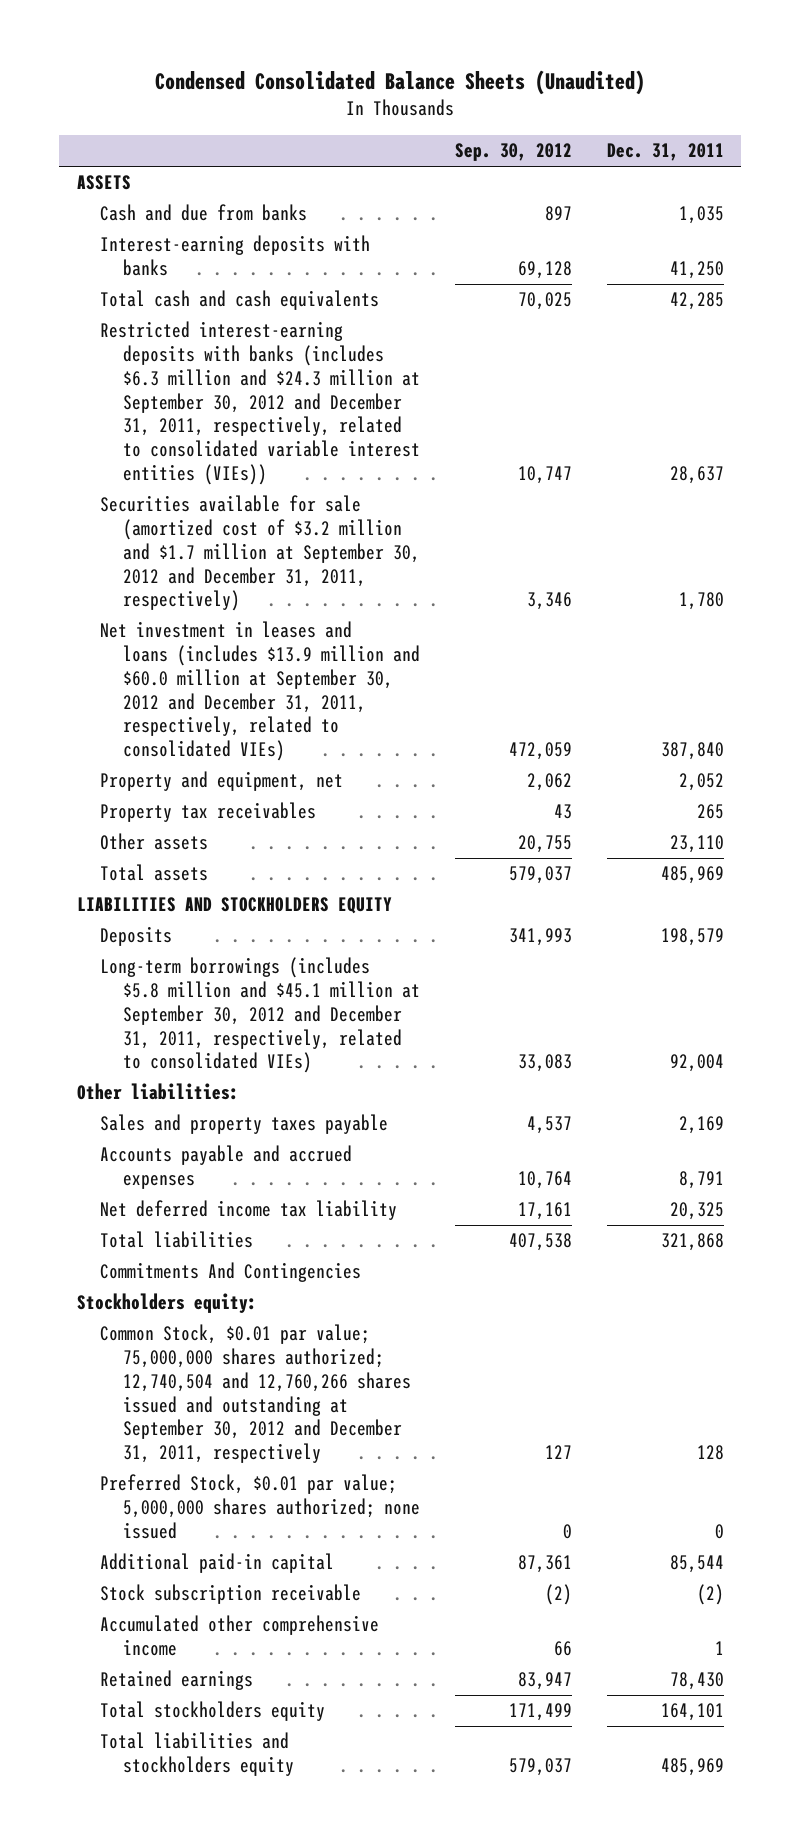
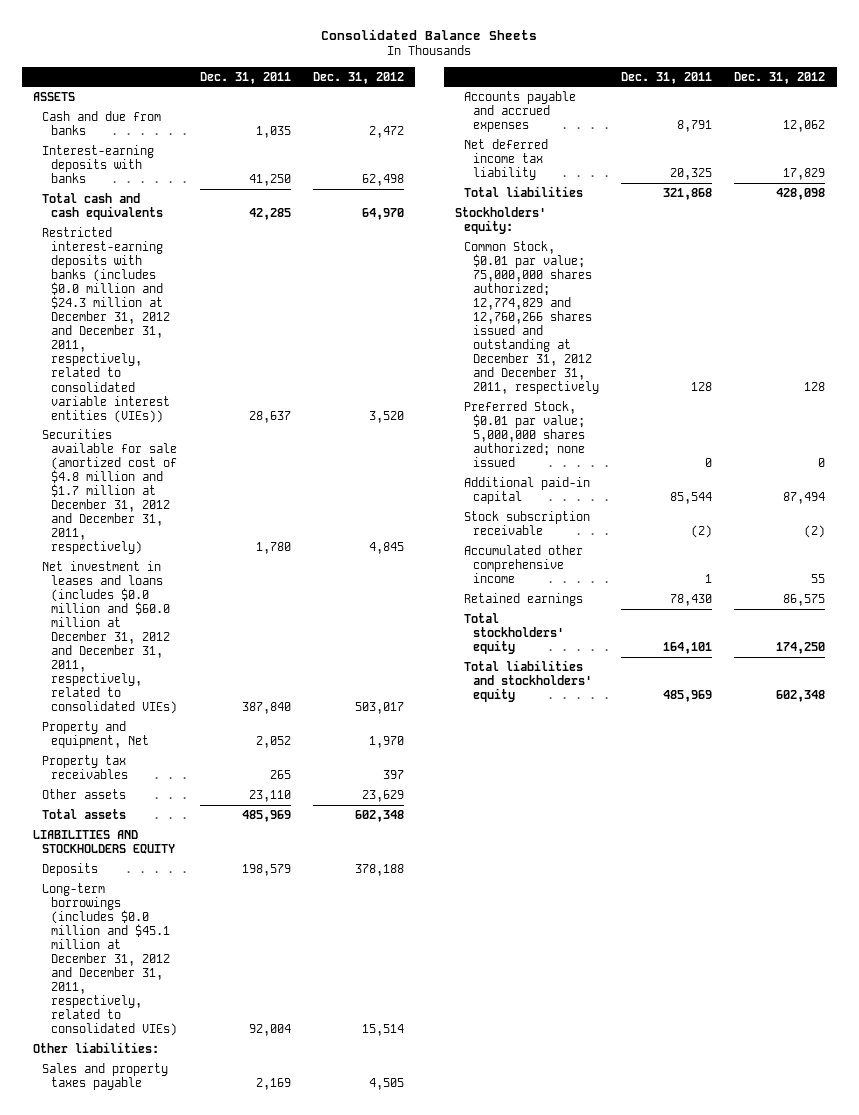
- Condensed Consolidated Balance Sheets (Unaudited)
+ Consolidated Balance Sheets
- | Sep. 30, 2012 | Dec. 31, 2011
+ | Dec. 31, 2011 | Dec. 31, 2012
- Restricted interest-earning deposits with banks (includes $6.3 million and $24.3 million at September 30, 2012 and December 31, 2011, respectively, related to consolidated variable interest entities (VIEs)) | 10,747 | 28,637
- Securities available for sale (amortized cost of $3.2 million and $1.7 million at September 30, 2012 and December 31, 2011, respectively) | 3,346 | 1,780
- Net investment in leases and loans (includes $13.9 million and $60.0 million at September 30, 2012 and December 31, 2011, respectively, related to consolidated VIEs) | 472,059 | 387,840
- Property and equipment, net | 2,062 | 2,052
+ Restricted interest-earning deposits with banks (includes $0.0 million and $24.3 million at December 31, 2012 and December 31, 2011, respectively, related to consolidated variable interest entities (VIEs)) | 28,637 | 3,520
+ Securities available for sale (amortized cost of $4.8 million and $1.7 million at December 31, 2012 and December 31, 2011, respectively) | 1,780 | 4,845
+ Net investment in leases and loans (includes $0.0 million and $60.0 million at December 31, 2012 and December 31, 2011, respectively, related to consolidated VIEs) | 387,840 | 503,017
+ Property and equipment, Net | 2,052 | 1,970
- Long-term borrowings (includes $5.8 million and $45.1 million at September 30, 2012 and December 31, 2011, respectively, related to consolidated VIEs) | 33,083 | 92,004
+ Long-term borrowings (includes $0.0 million and $45.1 million at December 31, 2012 and December 31, 2011, respectively, related to consolidated VIEs) | 92,004 | 15,514
- Commitments And Contingencies
- Stockholders equity:
- Common Stock, $0.01 par value; 75,000,000 shares authorized; 12,740,504 and 12,760,266 shares issued and outstanding at September 30, 2012 and December 31, 2011, respectively | 127 | 128
+ Stockholders' equity:
+ Common Stock, $0.01 par value; 75,000,000 shares authorized; 12,774,829 and 12,760,266 shares issued and outstanding at December 31, 2012 and December 31, 2011, respectively | 128 | 128
- Total stockholders equity | 171,499 | 164,101
- Total liabilities and stockholders equity | 579,037 | 485,969
+ Total stockholders' equity | 164,101 | 174,250
+ Total liabilities and stockholders' equity | 485,969 | 602,348

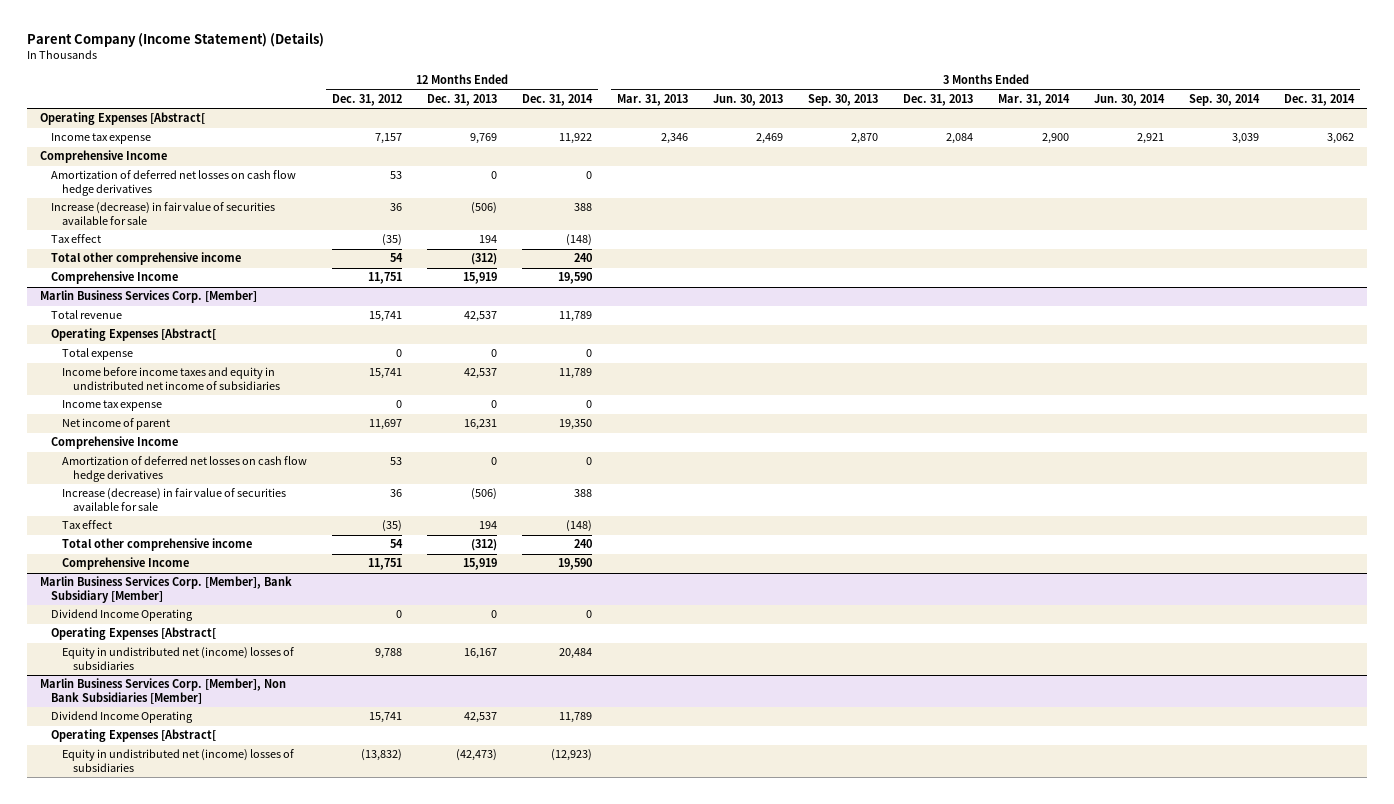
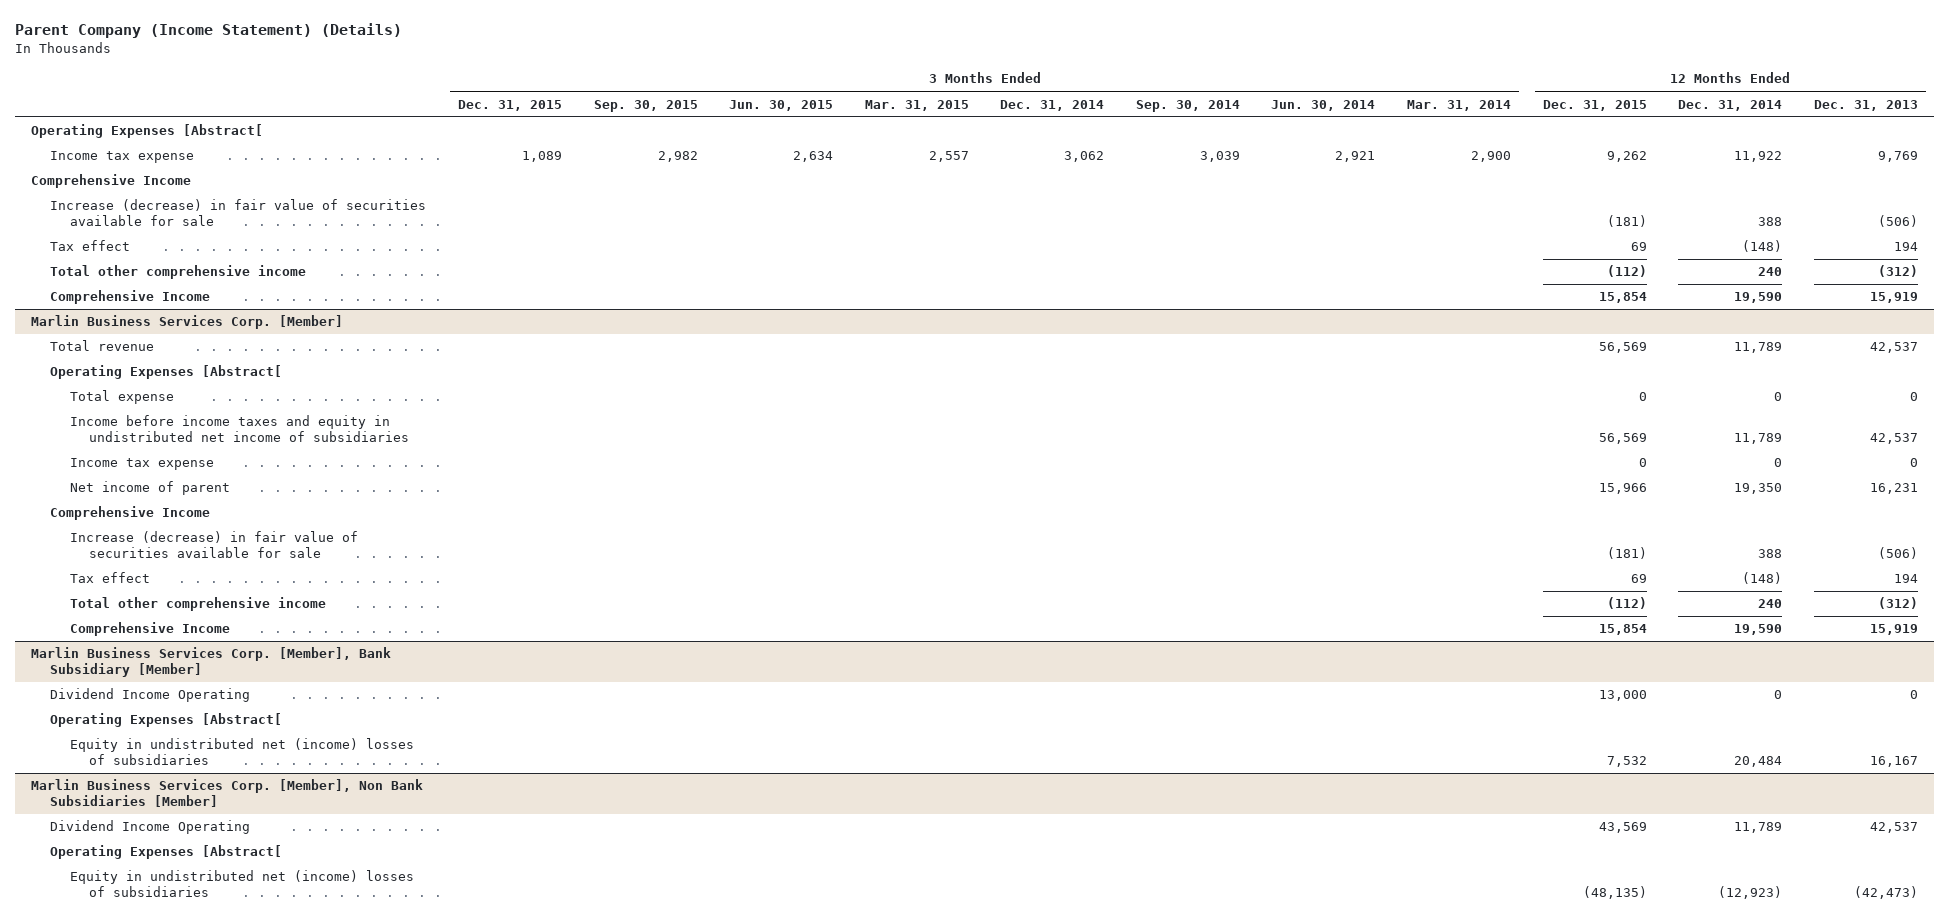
- | 12 Months Ended Dec. 31, 2012 | 12 Months Ended Dec. 31, 2013 | 12 Months Ended Dec. 31, 2014 | 3 Months Ended Mar. 31, 2013 | 3 Months Ended Jun. 30, 2013 | 3 Months Ended Sep. 30, 2013 | 3 Months Ended Dec. 31, 2013 | 3 Months Ended Mar. 31, 2014 | 3 Months Ended Jun. 30, 2014 | 3 Months Ended Sep. 30, 2014 | 3 Months Ended Dec. 31, 2014
+ | 3 Months Ended Dec. 31, 2015 | 3 Months Ended Sep. 30, 2015 | 3 Months Ended Jun. 30, 2015 | 3 Months Ended Mar. 31, 2015 | 3 Months Ended Dec. 31, 2014 | 3 Months Ended Sep. 30, 2014 | 3 Months Ended Jun. 30, 2014 | 3 Months Ended Mar. 31, 2014 | 12 Months Ended Dec. 31, 2015 | 12 Months Ended Dec. 31, 2014 | 12 Months Ended Dec. 31, 2013
- Amortization of deferred net losses on cash flow hedge derivatives | 53 | 0 | 0 | | | | | | | |
@ Marlin Business Services Corp. [Member]
- Amortization of deferred net losses on cash flow hedge derivatives | 53 | 0 | 0 | | | | | | | |

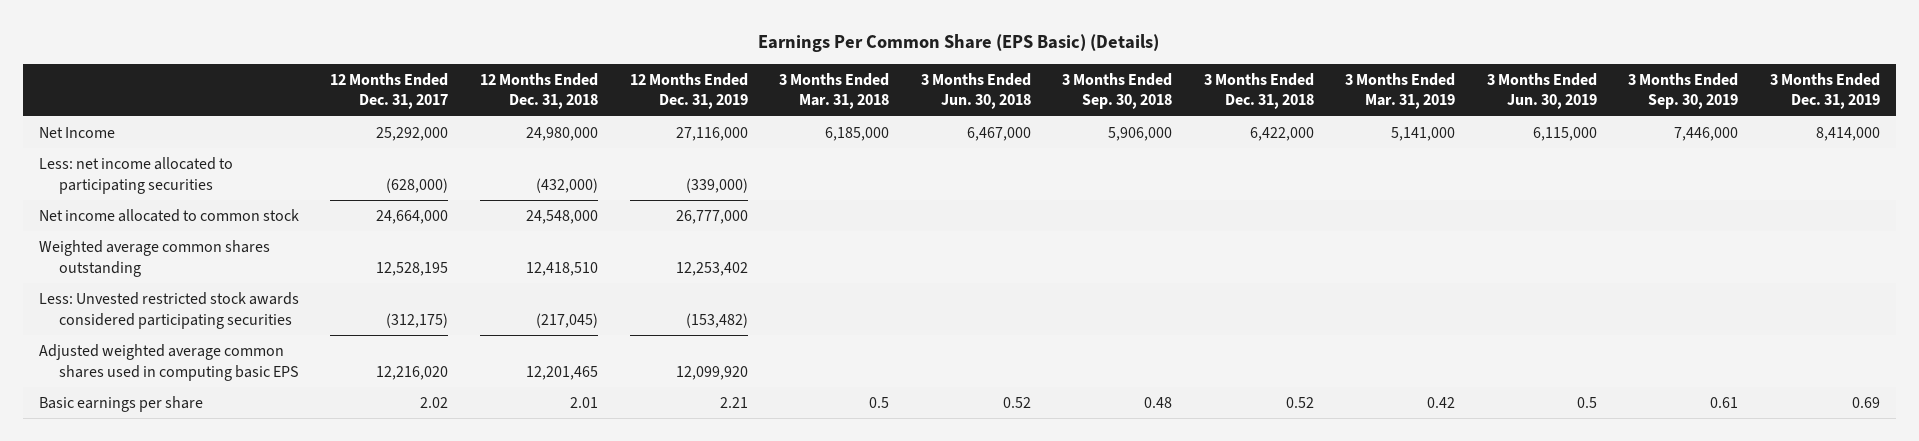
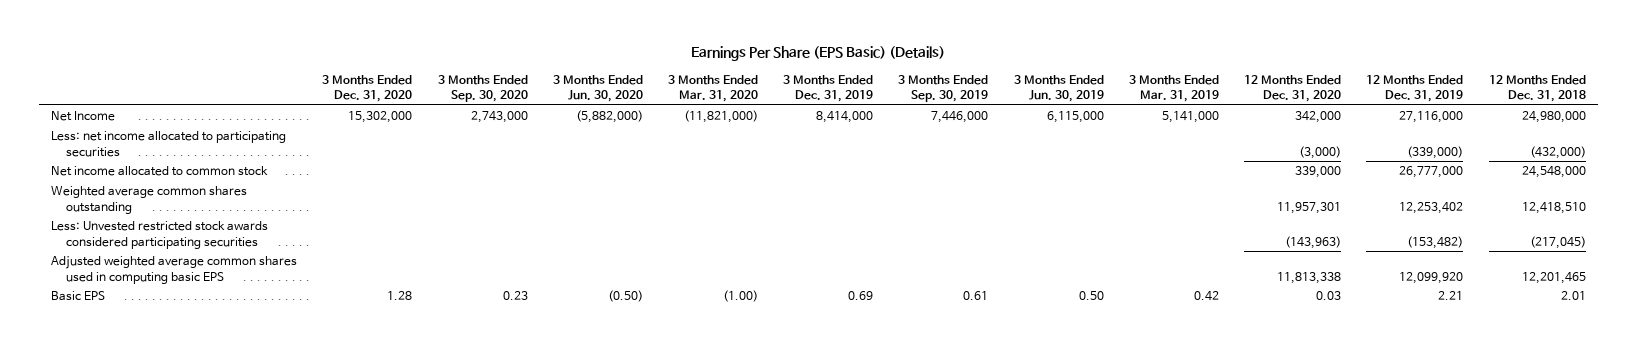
- Earnings Per Common Share (EPS Basic) (Details)
+ Earnings Per Share (EPS Basic) (Details)
- | 12 Months Ended Dec. 31, 2017 | 12 Months Ended Dec. 31, 2018 | 12 Months Ended Dec. 31, 2019 | 3 Months Ended Mar. 31, 2018 | 3 Months Ended Jun. 30, 2018 | 3 Months Ended Sep. 30, 2018 | 3 Months Ended Dec. 31, 2018 | 3 Months Ended Mar. 31, 2019 | 3 Months Ended Jun. 30, 2019 | 3 Months Ended Sep. 30, 2019 | 3 Months Ended Dec. 31, 2019
+ | 3 Months Ended Dec. 31, 2020 | 3 Months Ended Sep. 30, 2020 | 3 Months Ended Jun. 30, 2020 | 3 Months Ended Mar. 31, 2020 | 3 Months Ended Dec. 31, 2019 | 3 Months Ended Sep. 30, 2019 | 3 Months Ended Jun. 30, 2019 | 3 Months Ended Mar. 31, 2019 | 12 Months Ended Dec. 31, 2020 | 12 Months Ended Dec. 31, 2019 | 12 Months Ended Dec. 31, 2018
- Basic earnings per share | 2.02 | 2.01 | 2.21 | 0.5 | 0.52 | 0.48 | 0.52 | 0.42 | 0.5 | 0.61 | 0.69
+ Basic EPS | 1.28 | 0.23 | (0.50) | (1.00) | 0.69 | 0.61 | 0.50 | 0.42 | 0.03 | 2.21 | 2.01

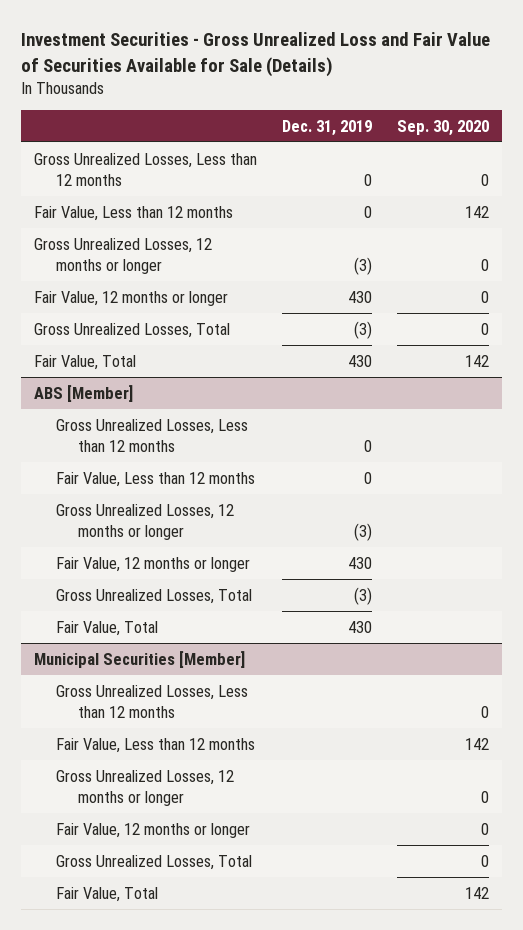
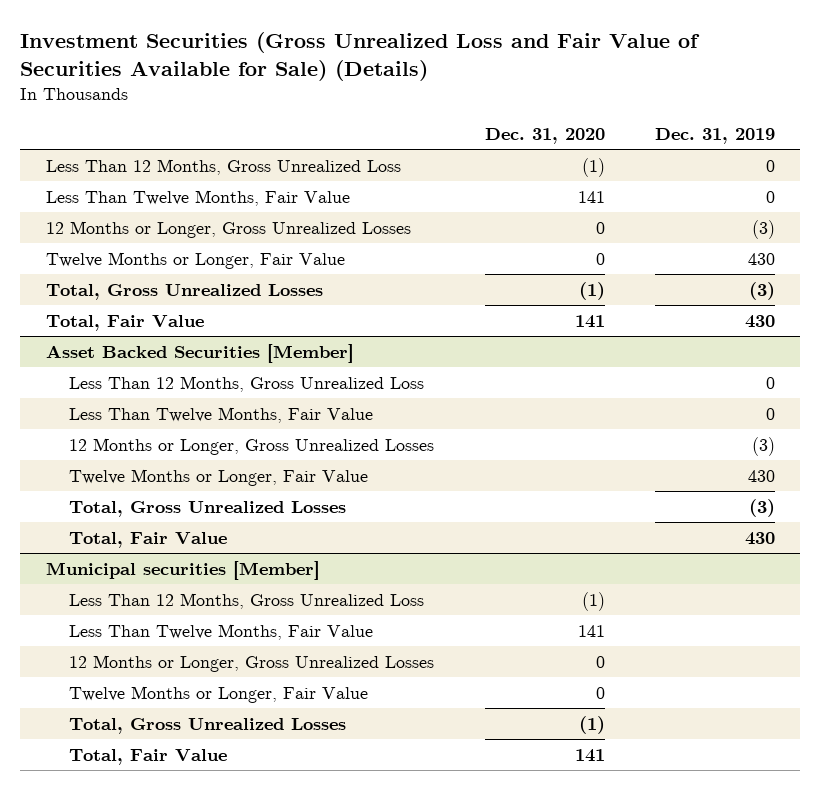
- Investment Securities - Gross Unrealized Loss and Fair Value of Securities Available for Sale (Details)
+ Investment Securities (Gross Unrealized Loss and Fair Value of Securities Available for Sale) (Details)
- | Dec. 31, 2019 | Sep. 30, 2020
+ | Dec. 31, 2020 | Dec. 31, 2019
- Gross Unrealized Losses, Less than 12 months | 0 | 0
- Fair Value, Less than 12 months | 0 | 142
- Gross Unrealized Losses, 12 months or longer | (3) | 0
- Fair Value, 12 months or longer | 430 | 0
- Gross Unrealized Losses, Total | (3) | 0
- Fair Value, Total | 430 | 142
- ABS [Member]
- Gross Unrealized Losses, Less than 12 months | 0 |
- Fair Value, Less than 12 months | 0 |
- Gross Unrealized Losses, 12 months or longer | (3) |
- Fair Value, 12 months or longer | 430 |
- Gross Unrealized Losses, Total | (3) |
- Fair Value, Total | 430 |
- Municipal Securities [Member]
- Gross Unrealized Losses, Less than 12 months | | 0
- Fair Value, Less than 12 months | | 142
- Gross Unrealized Losses, 12 months or longer | | 0
- Fair Value, 12 months or longer | | 0
- Gross Unrealized Losses, Total | | 0
- Fair Value, Total | | 142
+ Less Than 12 Months, Gross Unrealized Loss | (1) | 0
+ Less Than Twelve Months, Fair Value | 141 | 0
+ 12 Months or Longer, Gross Unrealized Losses | 0 | (3)
+ Twelve Months or Longer, Fair Value | 0 | 430
+ Total, Gross Unrealized Losses | (1) | (3)
+ Total, Fair Value | 141 | 430
+ Asset Backed Securities [Member]
+ Less Than 12 Months, Gross Unrealized Loss | | 0
+ Less Than Twelve Months, Fair Value | | 0
+ 12 Months or Longer, Gross Unrealized Losses | | (3)
+ Twelve Months or Longer, Fair Value | | 430
+ Total, Gross Unrealized Losses | | (3)
+ Total, Fair Value | | 430
+ Municipal securities [Member]
+ Less Than 12 Months, Gross Unrealized Loss | (1) |
+ Less Than Twelve Months, Fair Value | 141 |
+ 12 Months or Longer, Gross Unrealized Losses | 0 |
+ Twelve Months or Longer, Fair Value | 0 |
+ Total, Gross Unrealized Losses | (1) |
+ Total, Fair Value | 141 |

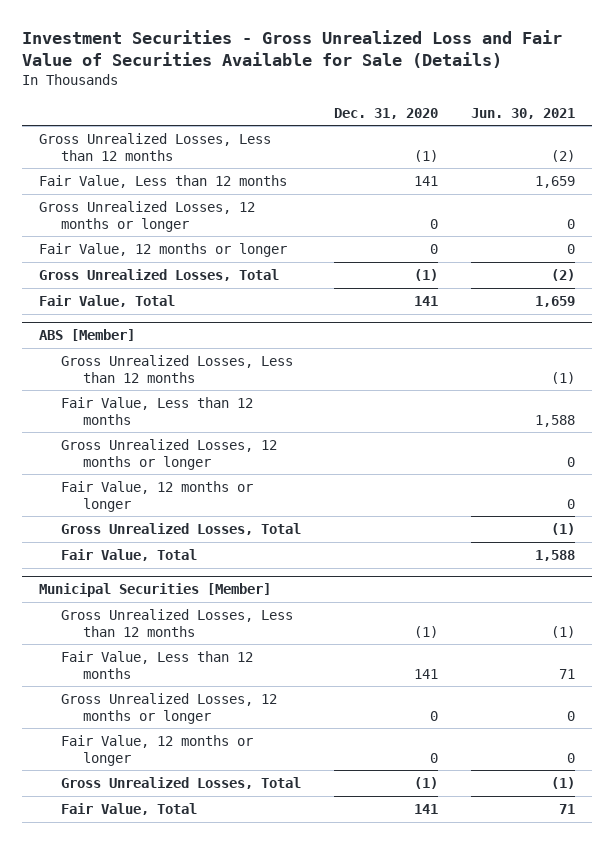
- Investment Securities (Gross Unrealized Loss and Fair Value of Securities Available for Sale) (Details)
+ Investment Securities - Gross Unrealized Loss and Fair Value of Securities Available for Sale (Details)
- | Dec. 31, 2020 | Dec. 31, 2019
+ | Dec. 31, 2020 | Jun. 30, 2021
- Less Than 12 Months, Gross Unrealized Loss | (1) | 0
- Less Than Twelve Months, Fair Value | 141 | 0
- 12 Months or Longer, Gross Unrealized Losses | 0 | (3)
- Twelve Months or Longer, Fair Value | 0 | 430
- Total, Gross Unrealized Losses | (1) | (3)
- Total, Fair Value | 141 | 430
- Asset Backed Securities [Member]
- Less Than 12 Months, Gross Unrealized Loss | | 0
- Less Than Twelve Months, Fair Value | | 0
- 12 Months or Longer, Gross Unrealized Losses | | (3)
- Twelve Months or Longer, Fair Value | | 430
- Total, Gross Unrealized Losses | | (3)
- Total, Fair Value | | 430
- Municipal securities [Member]
- Less Than 12 Months, Gross Unrealized Loss | (1) |
- Less Than Twelve Months, Fair Value | 141 |
- 12 Months or Longer, Gross Unrealized Losses | 0 |
- Twelve Months or Longer, Fair Value | 0 |
- Total, Gross Unrealized Losses | (1) |
- Total, Fair Value | 141 |
+ Gross Unrealized Losses, Less than 12 months | (1) | (2)
+ Fair Value, Less than 12 months | 141 | 1,659
+ Gross Unrealized Losses, 12 months or longer | 0 | 0
+ Fair Value, 12 months or longer | 0 | 0
+ Gross Unrealized Losses, Total | (1) | (2)
+ Fair Value, Total | 141 | 1,659
+ ABS [Member]
+ Gross Unrealized Losses, Less than 12 months | | (1)
+ Fair Value, Less than 12 months | | 1,588
+ Gross Unrealized Losses, 12 months or longer | | 0
+ Fair Value, 12 months or longer | | 0
+ Gross Unrealized Losses, Total | | (1)
+ Fair Value, Total | | 1,588
+ Municipal Securities [Member]
+ Gross Unrealized Losses, Less than 12 months | (1) | (1)
+ Fair Value, Less than 12 months | 141 | 71
+ Gross Unrealized Losses, 12 months or longer | 0 | 0
+ Fair Value, 12 months or longer | 0 | 0
+ Gross Unrealized Losses, Total | (1) | (1)
+ Fair Value, Total | 141 | 71

